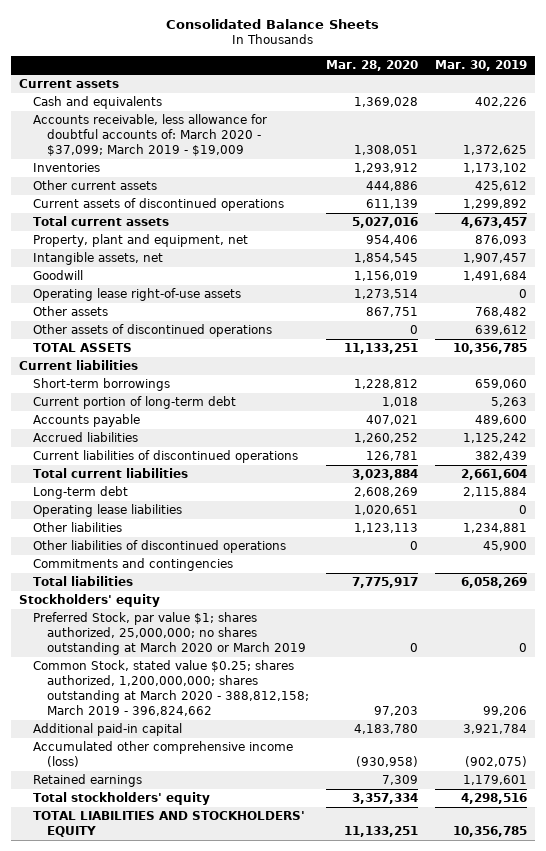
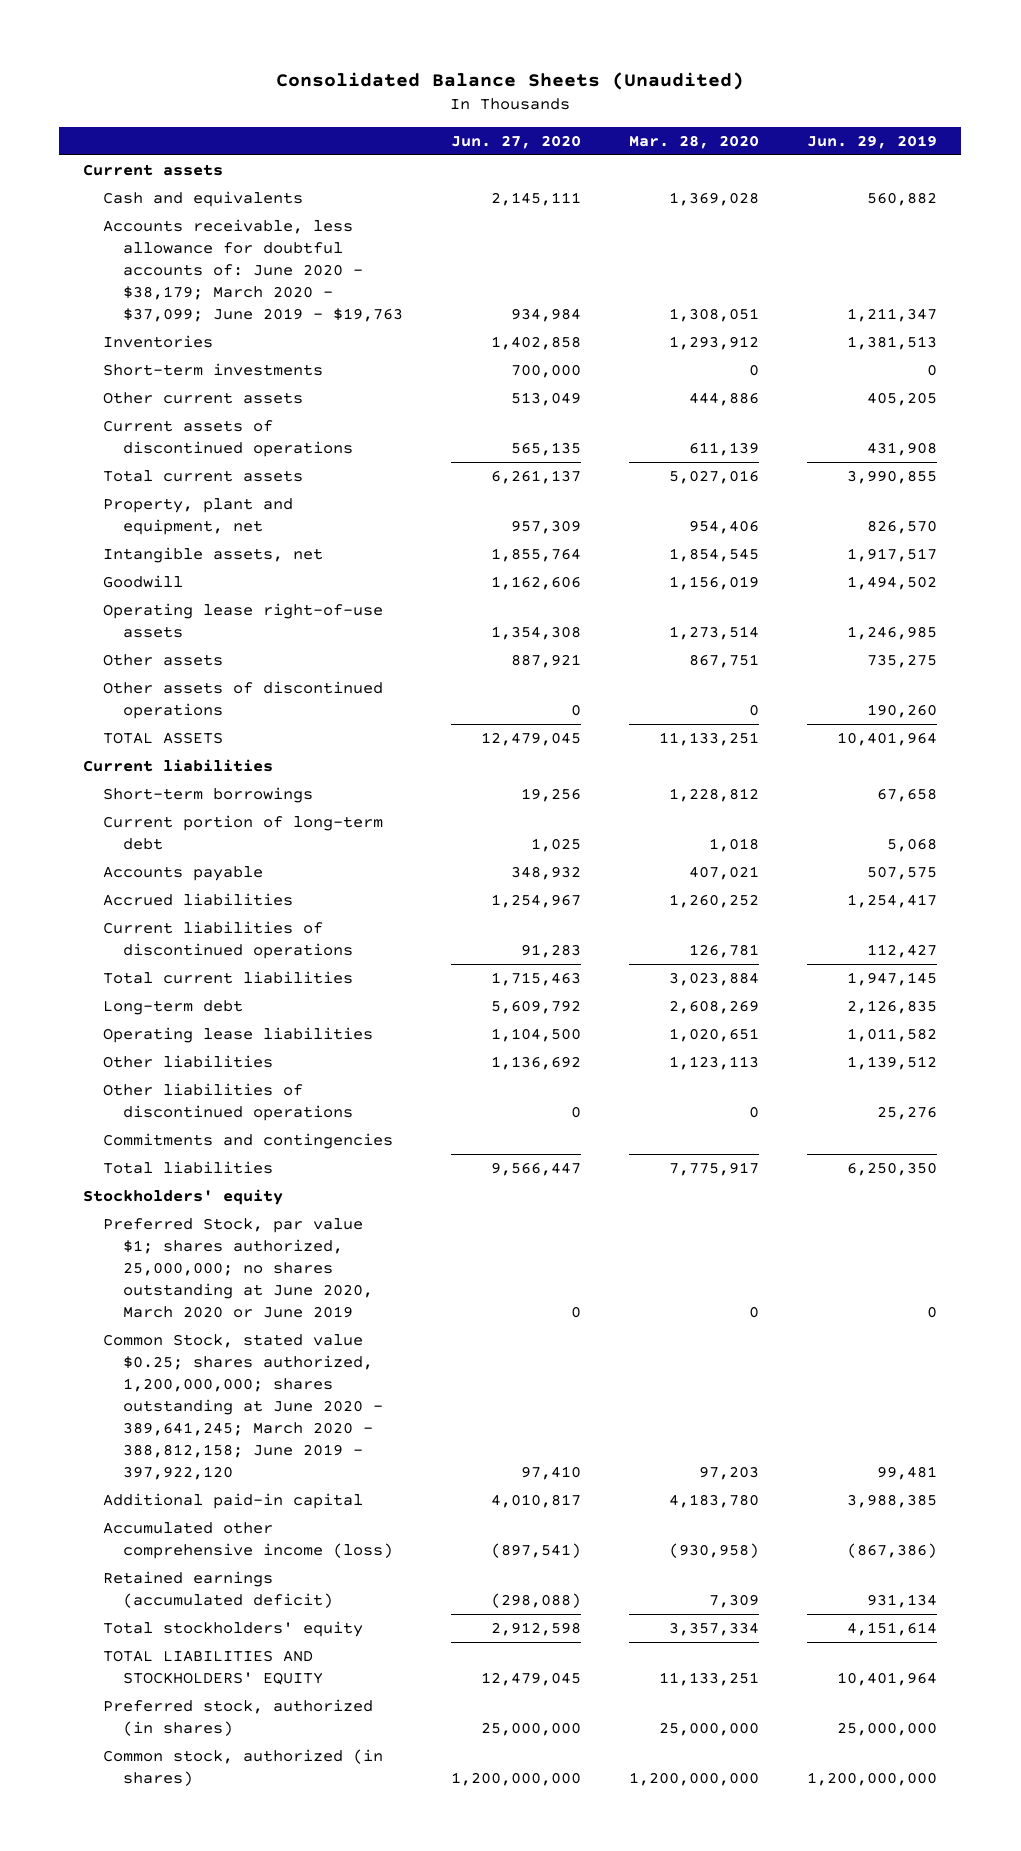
- Consolidated Balance Sheets
+ Consolidated Balance Sheets (Unaudited)
- | Mar. 28, 2020 | Mar. 30, 2019
+ | Jun. 27, 2020 | Mar. 28, 2020 | Jun. 29, 2019
- Accounts receivable, less allowance for doubtful accounts of: March 2020 - $37,099; March 2019 - $19,009 | 1,308,051 | 1,372,625
+ Accounts receivable, less allowance for doubtful accounts of: June 2020 - $38,179; March 2020 - $37,099; June 2019 - $19,763 | 934,984 | 1,308,051 | 1,211,347
+ Short-term investments | 700,000 | 0 | 0
- Preferred Stock, par value $1; shares authorized, 25,000,000; no shares outstanding at March 2020 or March 2019 | 0 | 0
- Common Stock, stated value $0.25; shares authorized, 1,200,000,000; shares outstanding at March 2020 - 388,812,158; March 2019 - 396,824,662 | 97,203 | 99,206
+ Preferred Stock, par value $1; shares authorized, 25,000,000; no shares outstanding at June 2020, March 2020 or June 2019 | 0 | 0 | 0
+ Common Stock, stated value $0.25; shares authorized, 1,200,000,000; shares outstanding at June 2020 - 389,641,245; March 2020 - 388,812,158; June 2019 - 397,922,120 | 97,410 | 97,203 | 99,481
- Retained earnings | 7,309 | 1,179,601
+ Retained earnings (accumulated deficit) | (298,088) | 7,309 | 931,134
+ Preferred stock, authorized (in shares) | 25,000,000 | 25,000,000 | 25,000,000
+ Common stock, authorized (in shares) | 1,200,000,000 | 1,200,000,000 | 1,200,000,000

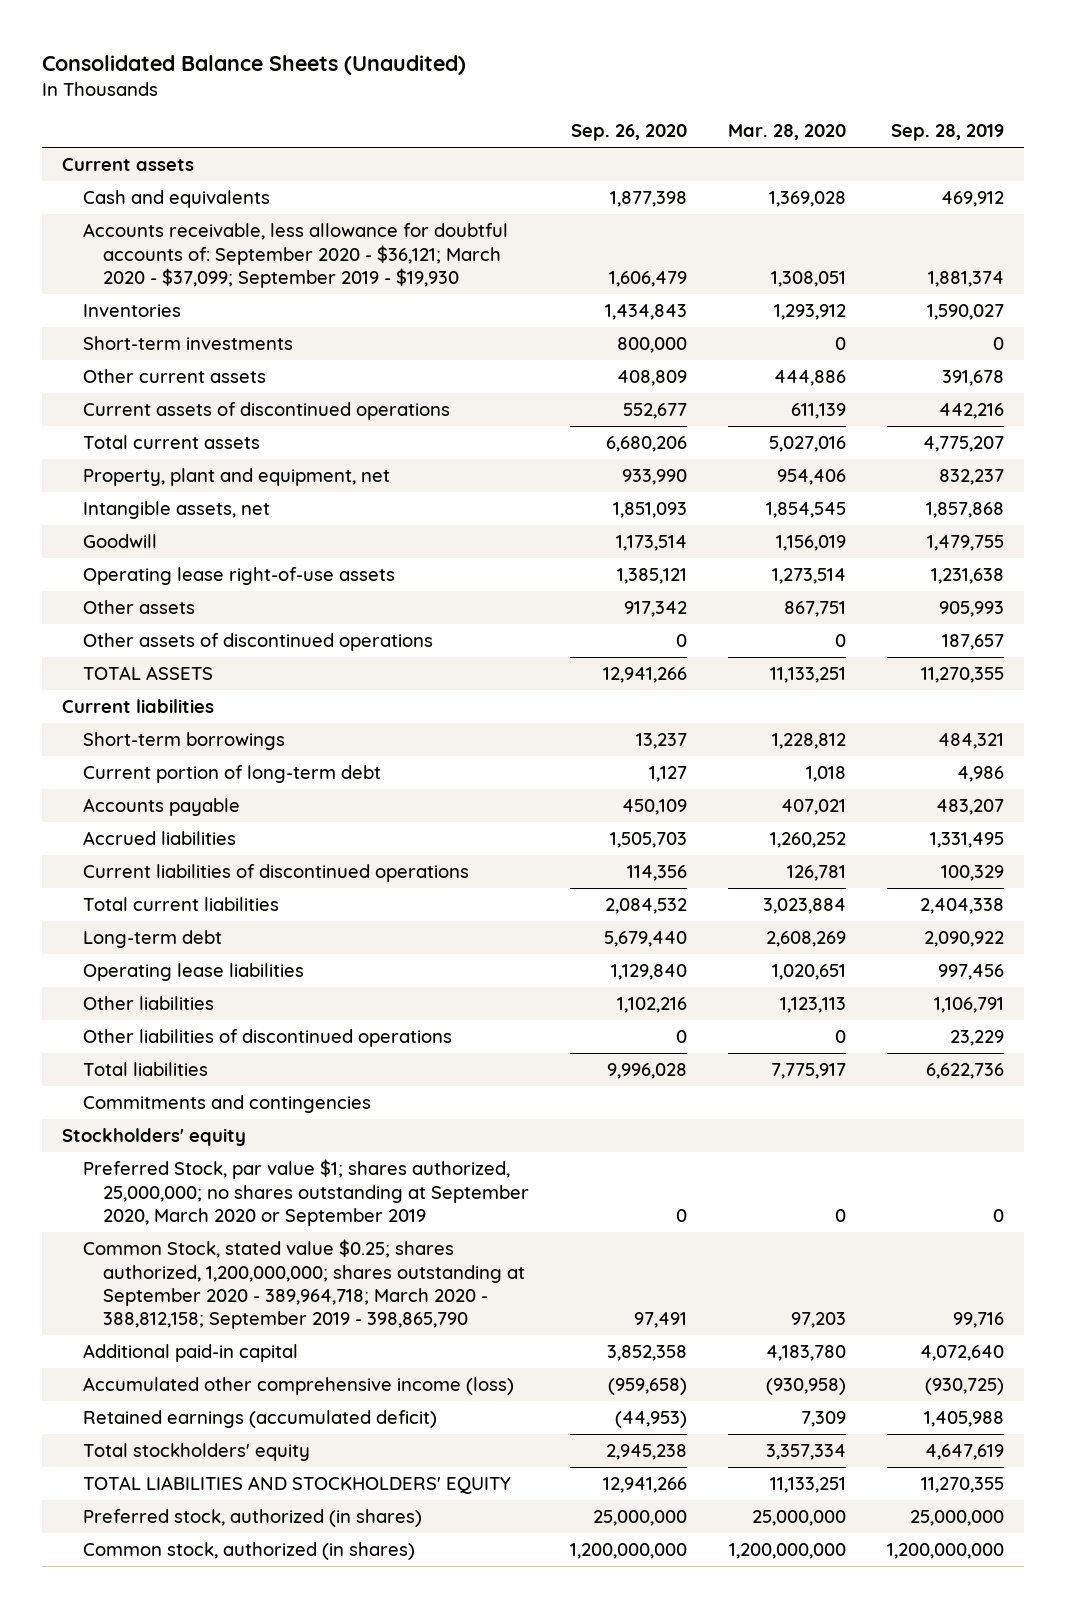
- | Jun. 27, 2020 | Mar. 28, 2020 | Jun. 29, 2019
+ | Sep. 26, 2020 | Mar. 28, 2020 | Sep. 28, 2019
- Accounts receivable, less allowance for doubtful accounts of: June 2020 - $38,179; March 2020 - $37,099; June 2019 - $19,763 | 934,984 | 1,308,051 | 1,211,347
+ Accounts receivable, less allowance for doubtful accounts of: September 2020 - $36,121; March 2020 - $37,099; September 2019 - $19,930 | 1,606,479 | 1,308,051 | 1,881,374
moved down: Commitments and contingencies
- Preferred Stock, par value $1; shares authorized, 25,000,000; no shares outstanding at June 2020, March 2020 or June 2019 | 0 | 0 | 0
- Common Stock, stated value $0.25; shares authorized, 1,200,000,000; shares outstanding at June 2020 - 389,641,245; March 2020 - 388,812,158; June 2019 - 397,922,120 | 97,410 | 97,203 | 99,481
+ Preferred Stock, par value $1; shares authorized, 25,000,000; no shares outstanding at September 2020, March 2020 or September 2019 | 0 | 0 | 0
+ Common Stock, stated value $0.25; shares authorized, 1,200,000,000; shares outstanding at September 2020 - 389,964,718; March 2020 - 388,812,158; September 2019 - 398,865,790 | 97,491 | 97,203 | 99,716

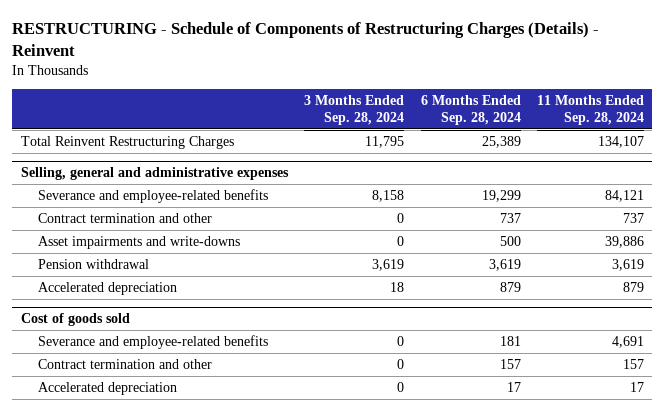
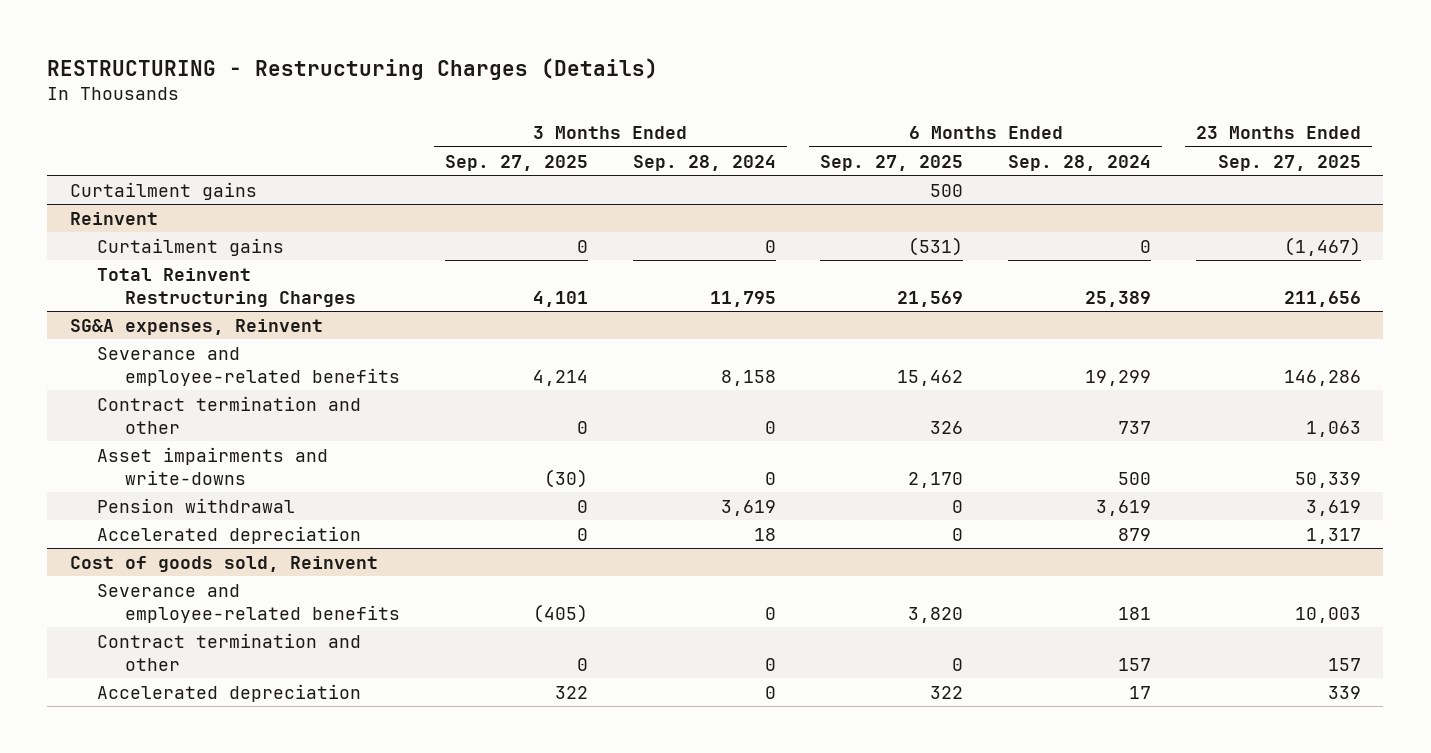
- RESTRUCTURING - Schedule of Components of Restructuring Charges (Details) - Reinvent
+ RESTRUCTURING - Restructuring Charges (Details)
- | 3 Months Ended Sep. 28, 2024 | 6 Months Ended Sep. 28, 2024 | 11 Months Ended Sep. 28, 2024
+ | 3 Months Ended Sep. 27, 2025 | 3 Months Ended Sep. 28, 2024 | 6 Months Ended Sep. 27, 2025 | 6 Months Ended Sep. 28, 2024 | 23 Months Ended Sep. 27, 2025
+ Curtailment gains | | | 500 | |
+ Reinvent
+ Curtailment gains | 0 | 0 | (531) | 0 | (1,467)
- Selling, general and administrative expenses
+ SG&A expenses, Reinvent
- Cost of goods sold
+ Cost of goods sold, Reinvent

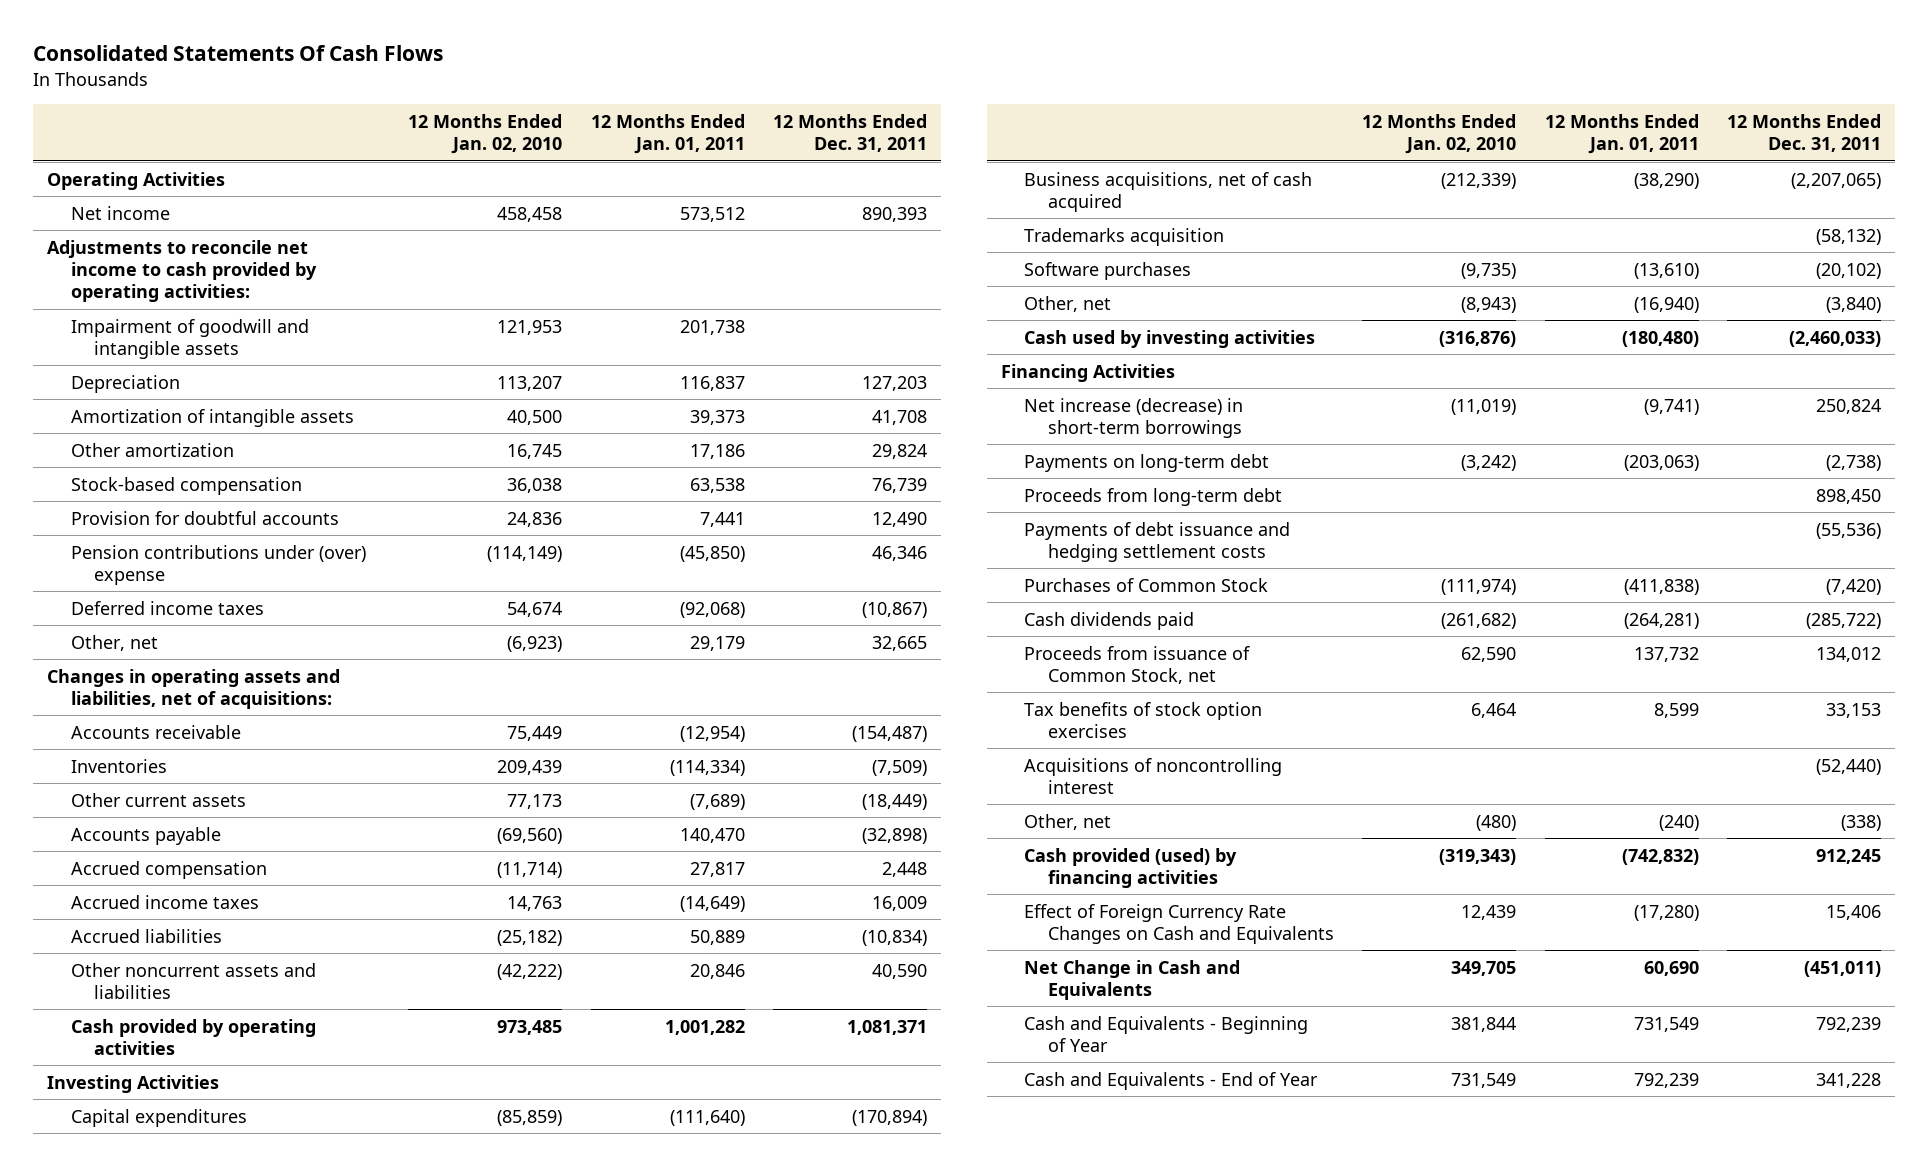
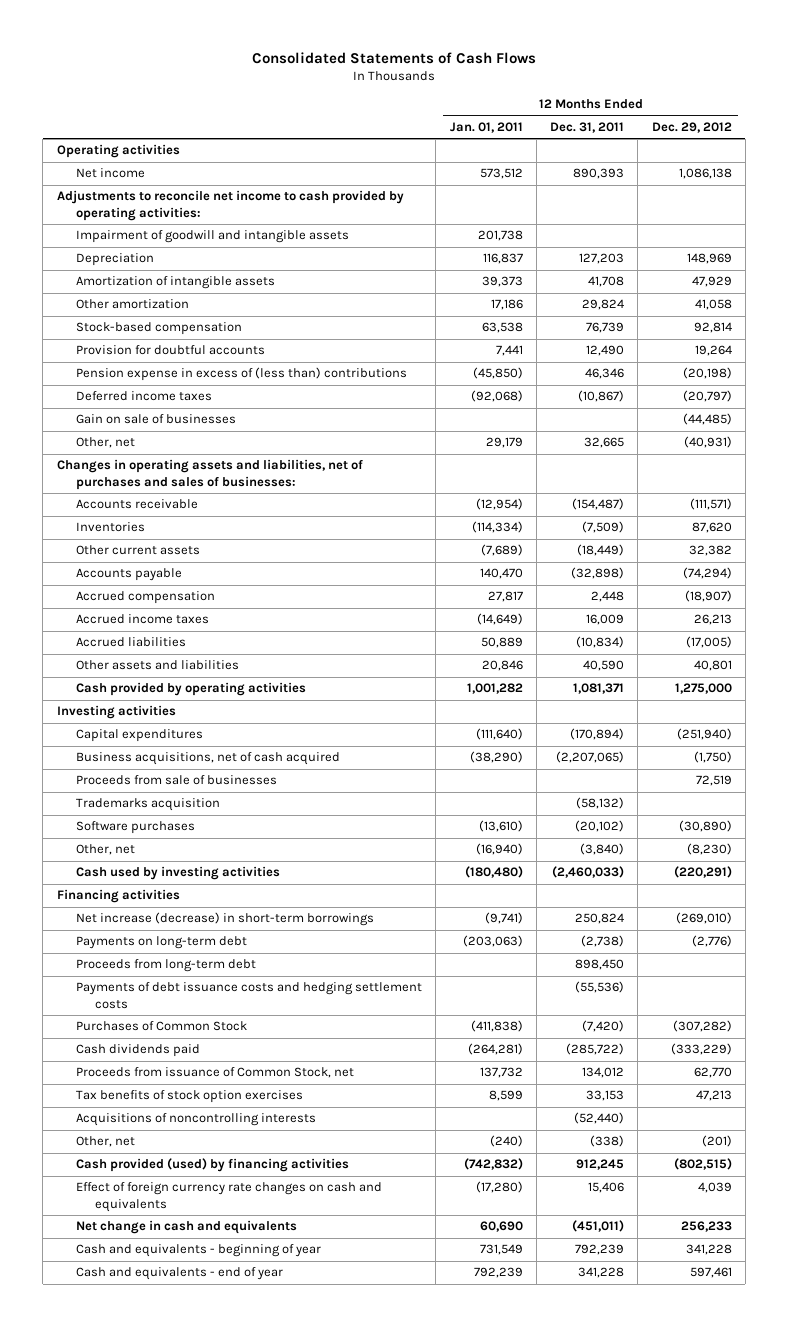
- Consolidated Statements Of Cash Flows
+ Consolidated Statements of Cash Flows
- | 12 Months Ended Jan. 02, 2010 | 12 Months Ended Jan. 01, 2011 | 12 Months Ended Dec. 31, 2011
+ | 12 Months Ended Jan. 01, 2011 | 12 Months Ended Dec. 31, 2011 | 12 Months Ended Dec. 29, 2012
- Operating Activities
+ Operating activities
- Pension contributions under (over) expense | (114,149) | (45,850) | 46,346
+ Pension expense in excess of (less than) contributions | (45,850) | 46,346 | (20,198)
+ Gain on sale of businesses | | | (44,485)
- Changes in operating assets and liabilities, net of acquisitions:
+ Changes in operating assets and liabilities, net of purchases and sales of businesses:
- Other noncurrent assets and liabilities | (42,222) | 20,846 | 40,590
+ Other assets and liabilities | 20,846 | 40,590 | 40,801
- Investing Activities
+ Investing activities
+ Proceeds from sale of businesses | | | 72,519
- Financing Activities
+ Financing activities
- Payments of debt issuance and hedging settlement costs | | | (55,536)
+ Payments of debt issuance costs and hedging settlement costs | | (55,536) |
- Acquisitions of noncontrolling interest | | | (52,440)
+ Acquisitions of noncontrolling interests | | (52,440) |
- Effect of Foreign Currency Rate Changes on Cash and Equivalents | 12,439 | (17,280) | 15,406
- Net Change in Cash and Equivalents | 349,705 | 60,690 | (451,011)
- Cash and Equivalents - Beginning of Year | 381,844 | 731,549 | 792,239
- Cash and Equivalents - End of Year | 731,549 | 792,239 | 341,228
+ Effect of foreign currency rate changes on cash and equivalents | (17,280) | 15,406 | 4,039
+ Net change in cash and equivalents | 60,690 | (451,011) | 256,233
+ Cash and equivalents - beginning of year | 731,549 | 792,239 | 341,228
+ Cash and equivalents - end of year | 792,239 | 341,228 | 597,461

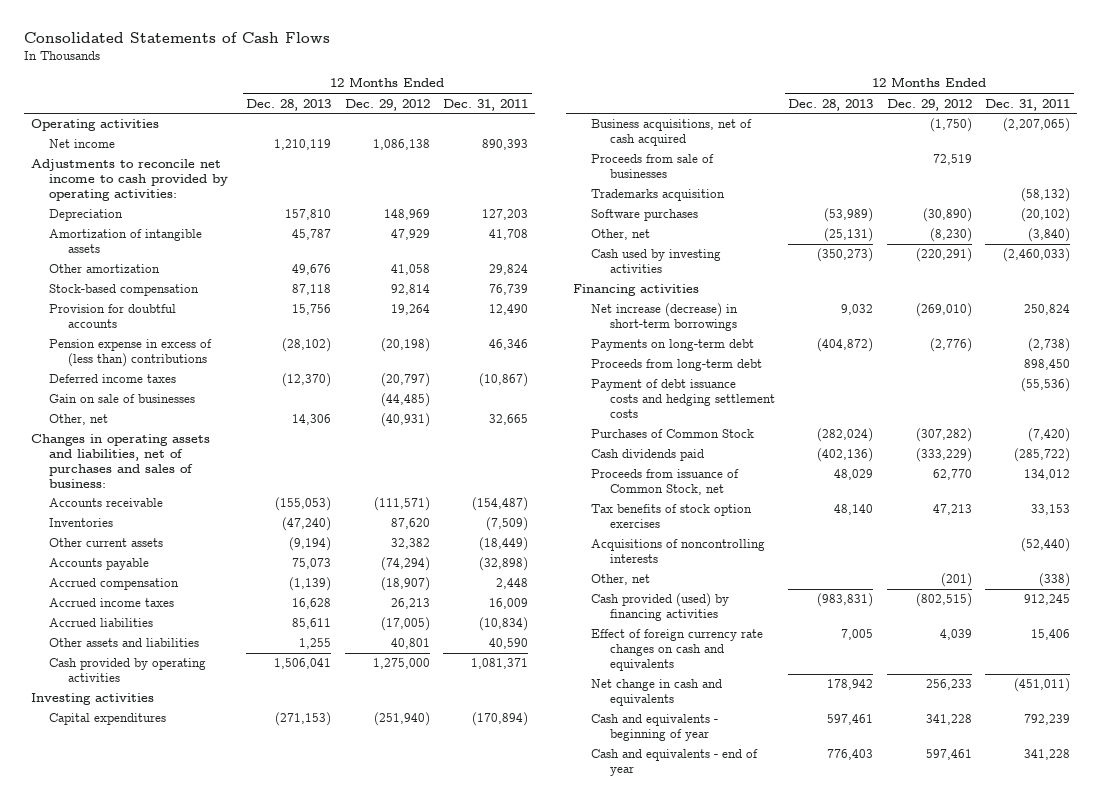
- | 12 Months Ended Jan. 01, 2011 | 12 Months Ended Dec. 31, 2011 | 12 Months Ended Dec. 29, 2012
+ | 12 Months Ended Dec. 28, 2013 | 12 Months Ended Dec. 29, 2012 | 12 Months Ended Dec. 31, 2011
- Impairment of goodwill and intangible assets | 201,738 | |
- Changes in operating assets and liabilities, net of purchases and sales of businesses:
+ Changes in operating assets and liabilities, net of purchases and sales of business:
- Payments of debt issuance costs and hedging settlement costs | | (55,536) |
+ Payment of debt issuance costs and hedging settlement costs | | | (55,536)

